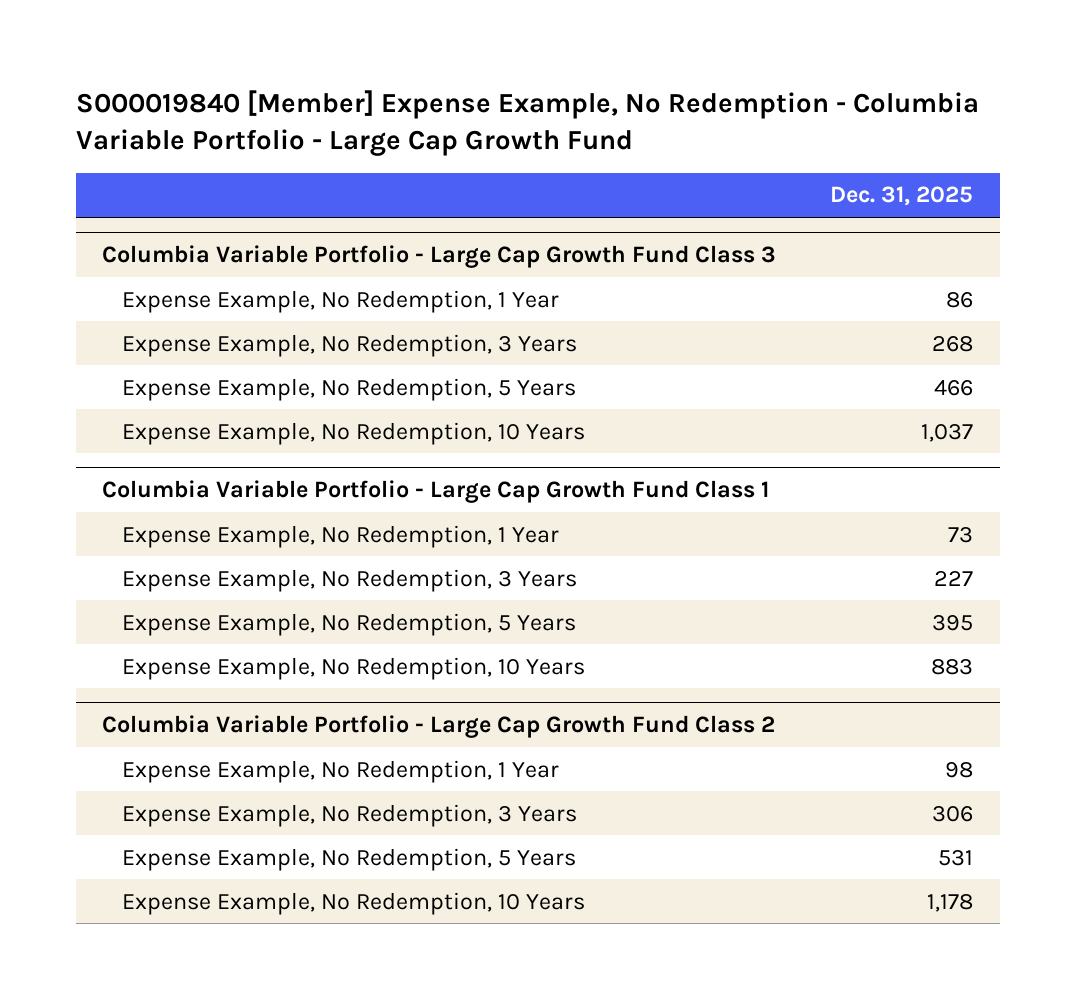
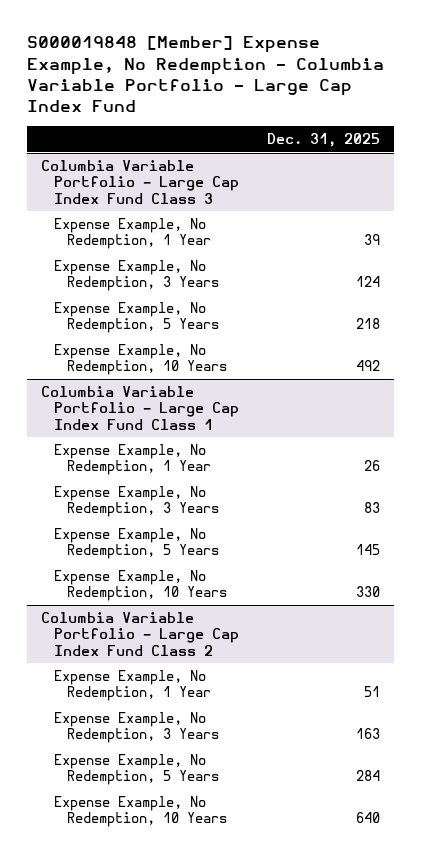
- S000019840 [Member] Expense Example, No Redemption - Columbia Variable Portfolio - Large Cap Growth Fund
+ S000019848 [Member] Expense Example, No Redemption - Columbia Variable Portfolio - Large Cap Index Fund
- Columbia Variable Portfolio - Large Cap Growth Fund Class 3
- Expense Example, No Redemption, 1 Year | 86
- Expense Example, No Redemption, 3 Years | 268
- Expense Example, No Redemption, 5 Years | 466
- Expense Example, No Redemption, 10 Years | 1,037
- Columbia Variable Portfolio - Large Cap Growth Fund Class 1
- Expense Example, No Redemption, 1 Year | 73
- Expense Example, No Redemption, 3 Years | 227
- Expense Example, No Redemption, 5 Years | 395
- Expense Example, No Redemption, 10 Years | 883
- Columbia Variable Portfolio - Large Cap Growth Fund Class 2
- Expense Example, No Redemption, 1 Year | 98
- Expense Example, No Redemption, 3 Years | 306
- Expense Example, No Redemption, 5 Years | 531
- Expense Example, No Redemption, 10 Years | 1,178
+ Columbia Variable Portfolio - Large Cap Index Fund Class 3
+ Expense Example, No Redemption, 1 Year | 39
+ Expense Example, No Redemption, 3 Years | 124
+ Expense Example, No Redemption, 5 Years | 218
+ Expense Example, No Redemption, 10 Years | 492
+ Columbia Variable Portfolio - Large Cap Index Fund Class 1
+ Expense Example, No Redemption, 1 Year | 26
+ Expense Example, No Redemption, 3 Years | 83
+ Expense Example, No Redemption, 5 Years | 145
+ Expense Example, No Redemption, 10 Years | 330
+ Columbia Variable Portfolio - Large Cap Index Fund Class 2
+ Expense Example, No Redemption, 1 Year | 51
+ Expense Example, No Redemption, 3 Years | 163
+ Expense Example, No Redemption, 5 Years | 284
+ Expense Example, No Redemption, 10 Years | 640

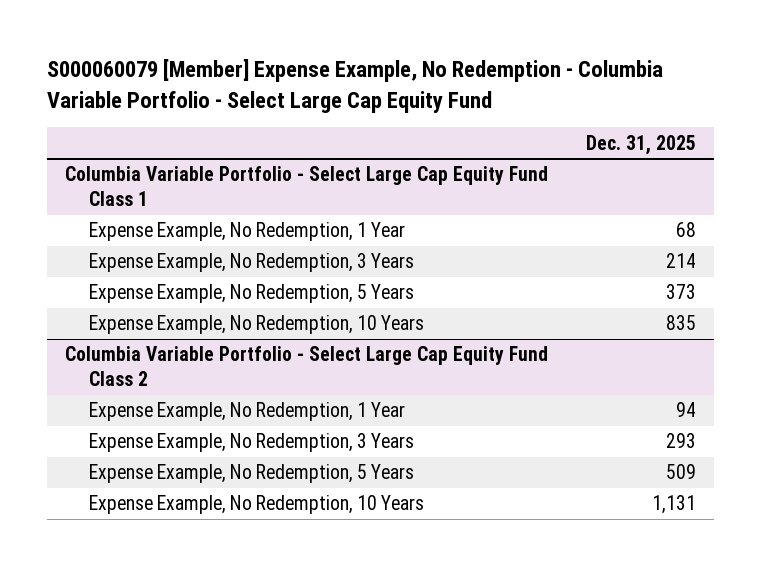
- S000019848 [Member] Expense Example, No Redemption - Columbia Variable Portfolio - Large Cap Index Fund
+ S000060079 [Member] Expense Example, No Redemption - Columbia Variable Portfolio - Select Large Cap Equity Fund
- Columbia Variable Portfolio - Large Cap Index Fund Class 3
- Expense Example, No Redemption, 1 Year | 39
- Expense Example, No Redemption, 3 Years | 124
- Expense Example, No Redemption, 5 Years | 218
- Expense Example, No Redemption, 10 Years | 492
- Columbia Variable Portfolio - Large Cap Index Fund Class 1
- Expense Example, No Redemption, 1 Year | 26
- Expense Example, No Redemption, 3 Years | 83
- Expense Example, No Redemption, 5 Years | 145
- Expense Example, No Redemption, 10 Years | 330
- Columbia Variable Portfolio - Large Cap Index Fund Class 2
- Expense Example, No Redemption, 1 Year | 51
- Expense Example, No Redemption, 3 Years | 163
- Expense Example, No Redemption, 5 Years | 284
- Expense Example, No Redemption, 10 Years | 640
+ Columbia Variable Portfolio - Select Large Cap Equity Fund Class 1
+ Expense Example, No Redemption, 1 Year | 68
+ Expense Example, No Redemption, 3 Years | 214
+ Expense Example, No Redemption, 5 Years | 373
+ Expense Example, No Redemption, 10 Years | 835
+ Columbia Variable Portfolio - Select Large Cap Equity Fund Class 2
+ Expense Example, No Redemption, 1 Year | 94
+ Expense Example, No Redemption, 3 Years | 293
+ Expense Example, No Redemption, 5 Years | 509
+ Expense Example, No Redemption, 10 Years | 1,131

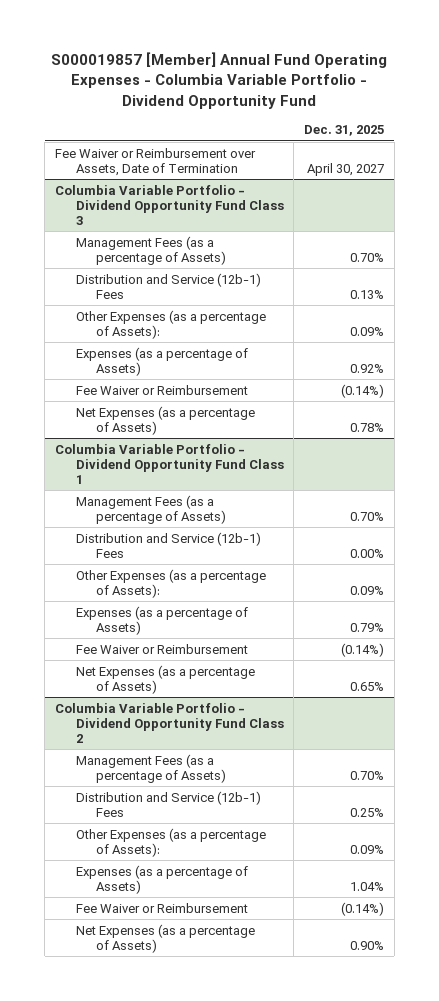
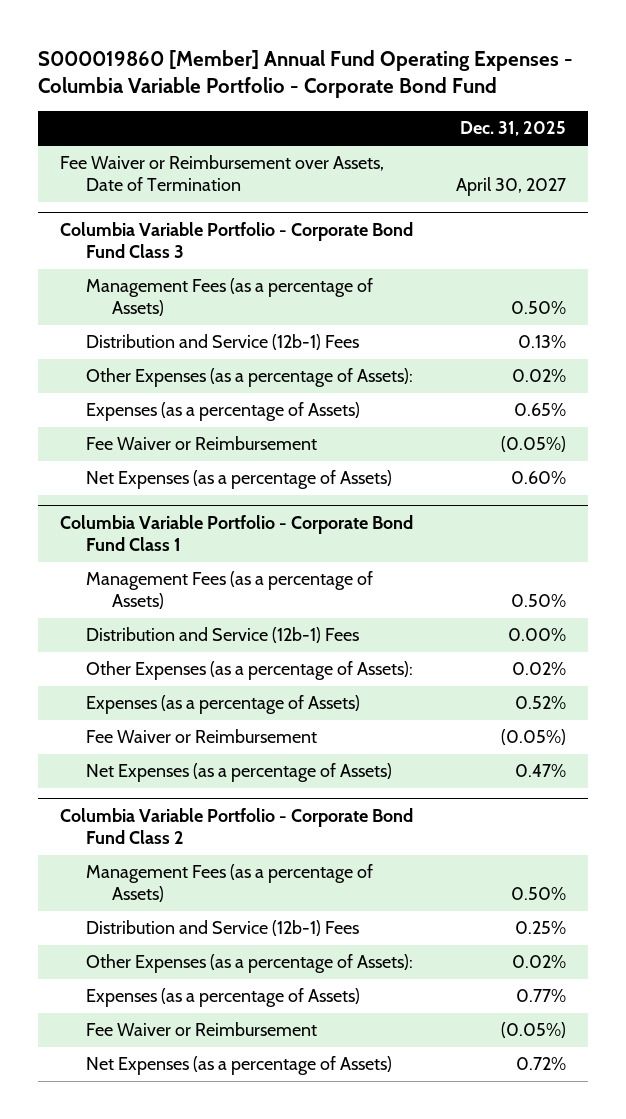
- S000019857 [Member] Annual Fund Operating Expenses - Columbia Variable Portfolio - Dividend Opportunity Fund
+ S000019860 [Member] Annual Fund Operating Expenses - Columbia Variable Portfolio - Corporate Bond Fund
- Columbia Variable Portfolio - Dividend Opportunity Fund Class 3
- Management Fees (as a percentage of Assets) | 0.70%
+ Columbia Variable Portfolio - Corporate Bond Fund Class 3
+ Management Fees (as a percentage of Assets) | 0.50%
- Other Expenses (as a percentage of Assets): | 0.09%
- Expenses (as a percentage of Assets) | 0.92%
- Fee Waiver or Reimbursement | (0.14%)
- Net Expenses (as a percentage of Assets) | 0.78%
- Columbia Variable Portfolio - Dividend Opportunity Fund Class 1
- Management Fees (as a percentage of Assets) | 0.70%
+ Other Expenses (as a percentage of Assets): | 0.02%
+ Expenses (as a percentage of Assets) | 0.65%
+ Fee Waiver or Reimbursement | (0.05%)
+ Net Expenses (as a percentage of Assets) | 0.60%
+ Columbia Variable Portfolio - Corporate Bond Fund Class 1
+ Management Fees (as a percentage of Assets) | 0.50%
- Other Expenses (as a percentage of Assets): | 0.09%
- Expenses (as a percentage of Assets) | 0.79%
- Fee Waiver or Reimbursement | (0.14%)
- Net Expenses (as a percentage of Assets) | 0.65%
- Columbia Variable Portfolio - Dividend Opportunity Fund Class 2
- Management Fees (as a percentage of Assets) | 0.70%
+ Other Expenses (as a percentage of Assets): | 0.02%
+ Expenses (as a percentage of Assets) | 0.52%
+ Fee Waiver or Reimbursement | (0.05%)
+ Net Expenses (as a percentage of Assets) | 0.47%
+ Columbia Variable Portfolio - Corporate Bond Fund Class 2
+ Management Fees (as a percentage of Assets) | 0.50%
- Other Expenses (as a percentage of Assets): | 0.09%
- Expenses (as a percentage of Assets) | 1.04%
- Fee Waiver or Reimbursement | (0.14%)
- Net Expenses (as a percentage of Assets) | 0.90%
+ Other Expenses (as a percentage of Assets): | 0.02%
+ Expenses (as a percentage of Assets) | 0.77%
+ Fee Waiver or Reimbursement | (0.05%)
+ Net Expenses (as a percentage of Assets) | 0.72%

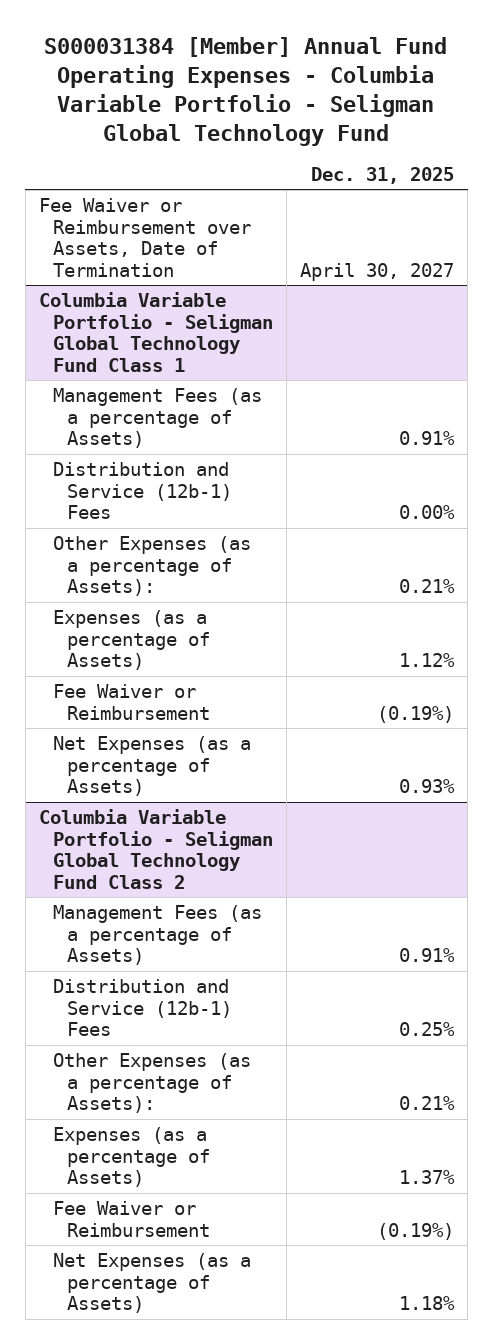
- S000019860 [Member] Annual Fund Operating Expenses - Columbia Variable Portfolio - Corporate Bond Fund
+ S000031384 [Member] Annual Fund Operating Expenses - Columbia Variable Portfolio - Seligman Global Technology Fund
- Columbia Variable Portfolio - Corporate Bond Fund Class 3
- Management Fees (as a percentage of Assets) | 0.50%
- Distribution and Service (12b-1) Fees | 0.13%
- Other Expenses (as a percentage of Assets): | 0.02%
- Expenses (as a percentage of Assets) | 0.65%
- Fee Waiver or Reimbursement | (0.05%)
- Net Expenses (as a percentage of Assets) | 0.60%
- Columbia Variable Portfolio - Corporate Bond Fund Class 1
- Management Fees (as a percentage of Assets) | 0.50%
+ Columbia Variable Portfolio - Seligman Global Technology Fund Class 1
+ Management Fees (as a percentage of Assets) | 0.91%
- Other Expenses (as a percentage of Assets): | 0.02%
- Expenses (as a percentage of Assets) | 0.52%
- Fee Waiver or Reimbursement | (0.05%)
- Net Expenses (as a percentage of Assets) | 0.47%
- Columbia Variable Portfolio - Corporate Bond Fund Class 2
- Management Fees (as a percentage of Assets) | 0.50%
+ Other Expenses (as a percentage of Assets): | 0.21%
+ Expenses (as a percentage of Assets) | 1.12%
+ Fee Waiver or Reimbursement | (0.19%)
+ Net Expenses (as a percentage of Assets) | 0.93%
+ Columbia Variable Portfolio - Seligman Global Technology Fund Class 2
+ Management Fees (as a percentage of Assets) | 0.91%
- Other Expenses (as a percentage of Assets): | 0.02%
- Expenses (as a percentage of Assets) | 0.77%
- Fee Waiver or Reimbursement | (0.05%)
- Net Expenses (as a percentage of Assets) | 0.72%
+ Other Expenses (as a percentage of Assets): | 0.21%
+ Expenses (as a percentage of Assets) | 1.37%
+ Fee Waiver or Reimbursement | (0.19%)
+ Net Expenses (as a percentage of Assets) | 1.18%

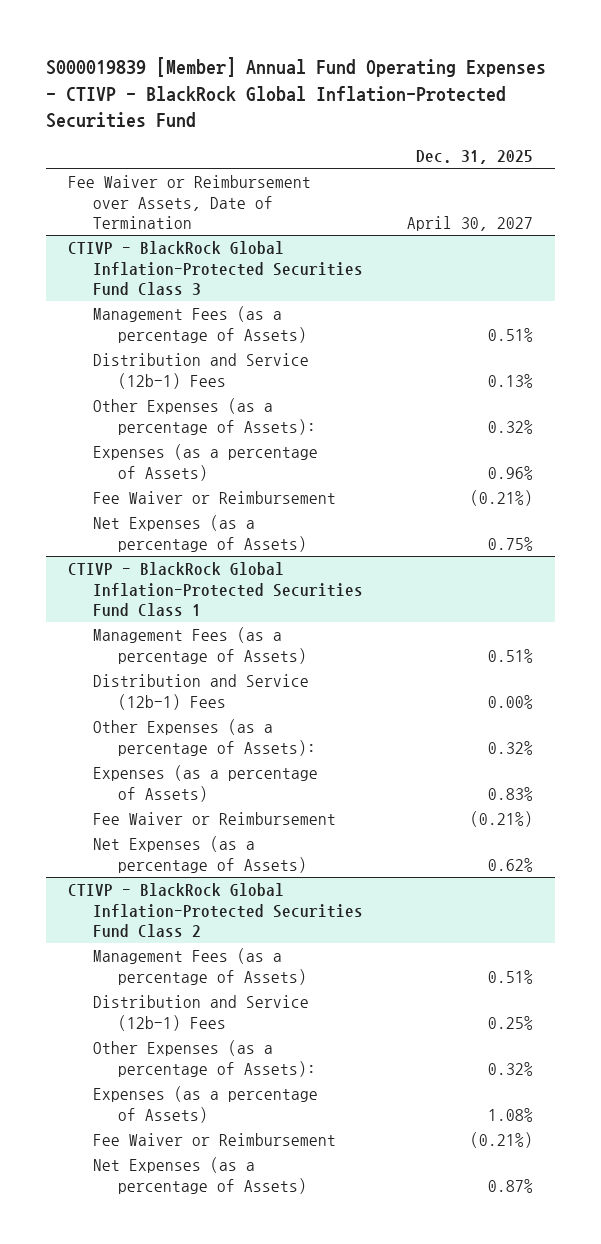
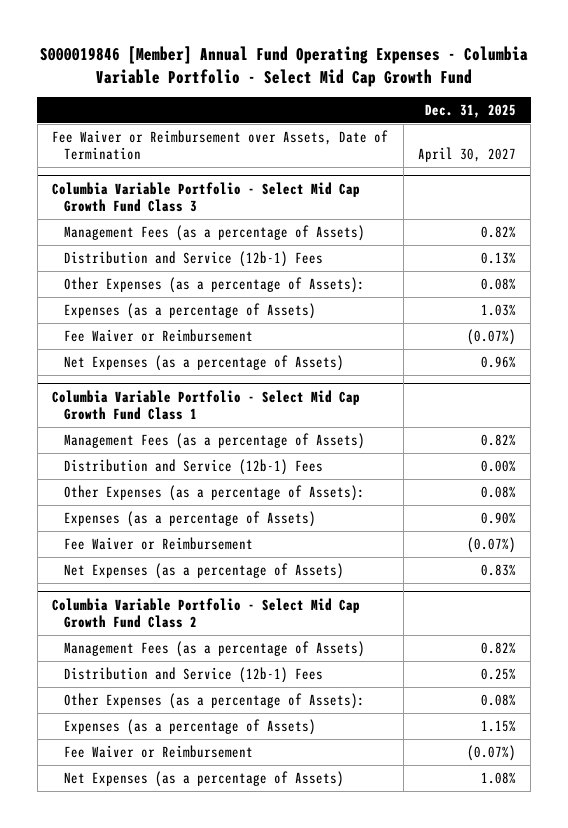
- S000019839 [Member] Annual Fund Operating Expenses - CTIVP - BlackRock Global Inflation-Protected Securities Fund
+ S000019846 [Member] Annual Fund Operating Expenses - Columbia Variable Portfolio - Select Mid Cap Growth Fund
- CTIVP - BlackRock Global Inflation-Protected Securities Fund Class 3
- Management Fees (as a percentage of Assets) | 0.51%
+ Columbia Variable Portfolio - Select Mid Cap Growth Fund Class 3
+ Management Fees (as a percentage of Assets) | 0.82%
- Other Expenses (as a percentage of Assets): | 0.32%
- Expenses (as a percentage of Assets) | 0.96%
- Fee Waiver or Reimbursement | (0.21%)
- Net Expenses (as a percentage of Assets) | 0.75%
- CTIVP - BlackRock Global Inflation-Protected Securities Fund Class 1
- Management Fees (as a percentage of Assets) | 0.51%
+ Other Expenses (as a percentage of Assets): | 0.08%
+ Expenses (as a percentage of Assets) | 1.03%
+ Fee Waiver or Reimbursement | (0.07%)
+ Net Expenses (as a percentage of Assets) | 0.96%
+ Columbia Variable Portfolio - Select Mid Cap Growth Fund Class 1
+ Management Fees (as a percentage of Assets) | 0.82%
- Other Expenses (as a percentage of Assets): | 0.32%
- Expenses (as a percentage of Assets) | 0.83%
- Fee Waiver or Reimbursement | (0.21%)
- Net Expenses (as a percentage of Assets) | 0.62%
- CTIVP - BlackRock Global Inflation-Protected Securities Fund Class 2
- Management Fees (as a percentage of Assets) | 0.51%
+ Other Expenses (as a percentage of Assets): | 0.08%
+ Expenses (as a percentage of Assets) | 0.90%
+ Fee Waiver or Reimbursement | (0.07%)
+ Net Expenses (as a percentage of Assets) | 0.83%
+ Columbia Variable Portfolio - Select Mid Cap Growth Fund Class 2
+ Management Fees (as a percentage of Assets) | 0.82%
- Other Expenses (as a percentage of Assets): | 0.32%
- Expenses (as a percentage of Assets) | 1.08%
- Fee Waiver or Reimbursement | (0.21%)
- Net Expenses (as a percentage of Assets) | 0.87%
+ Other Expenses (as a percentage of Assets): | 0.08%
+ Expenses (as a percentage of Assets) | 1.15%
+ Fee Waiver or Reimbursement | (0.07%)
+ Net Expenses (as a percentage of Assets) | 1.08%

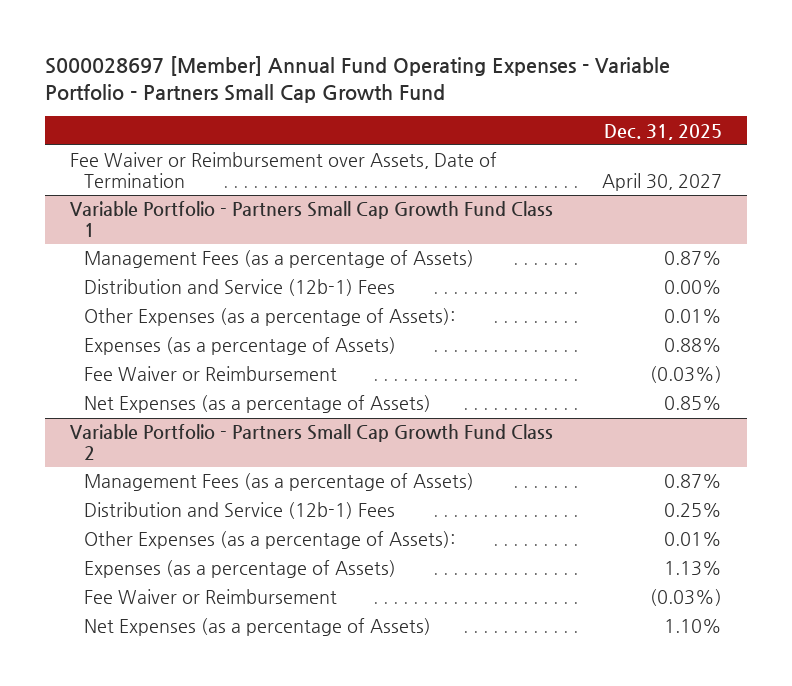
- S000019846 [Member] Annual Fund Operating Expenses - Columbia Variable Portfolio - Select Mid Cap Growth Fund
+ S000028697 [Member] Annual Fund Operating Expenses - Variable Portfolio - Partners Small Cap Growth Fund
- Columbia Variable Portfolio - Select Mid Cap Growth Fund Class 3
- Management Fees (as a percentage of Assets) | 0.82%
- Distribution and Service (12b-1) Fees | 0.13%
- Other Expenses (as a percentage of Assets): | 0.08%
- Expenses (as a percentage of Assets) | 1.03%
- Fee Waiver or Reimbursement | (0.07%)
- Net Expenses (as a percentage of Assets) | 0.96%
- Columbia Variable Portfolio - Select Mid Cap Growth Fund Class 1
- Management Fees (as a percentage of Assets) | 0.82%
+ Variable Portfolio - Partners Small Cap Growth Fund Class 1
+ Management Fees (as a percentage of Assets) | 0.87%
- Other Expenses (as a percentage of Assets): | 0.08%
- Expenses (as a percentage of Assets) | 0.90%
- Fee Waiver or Reimbursement | (0.07%)
- Net Expenses (as a percentage of Assets) | 0.83%
- Columbia Variable Portfolio - Select Mid Cap Growth Fund Class 2
- Management Fees (as a percentage of Assets) | 0.82%
+ Other Expenses (as a percentage of Assets): | 0.01%
+ Expenses (as a percentage of Assets) | 0.88%
+ Fee Waiver or Reimbursement | (0.03%)
+ Net Expenses (as a percentage of Assets) | 0.85%
+ Variable Portfolio - Partners Small Cap Growth Fund Class 2
+ Management Fees (as a percentage of Assets) | 0.87%
- Other Expenses (as a percentage of Assets): | 0.08%
- Expenses (as a percentage of Assets) | 1.15%
- Fee Waiver or Reimbursement | (0.07%)
- Net Expenses (as a percentage of Assets) | 1.08%
+ Other Expenses (as a percentage of Assets): | 0.01%
+ Expenses (as a percentage of Assets) | 1.13%
+ Fee Waiver or Reimbursement | (0.03%)
+ Net Expenses (as a percentage of Assets) | 1.10%

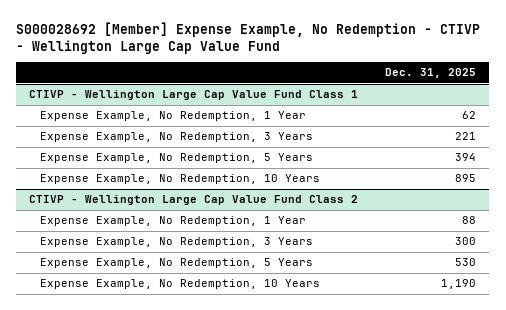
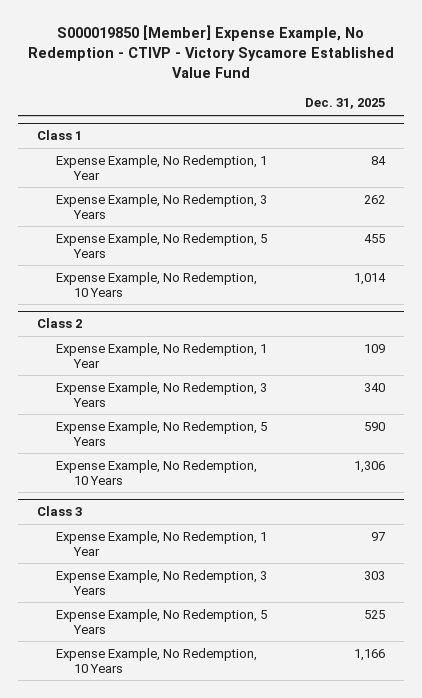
- S000028692 [Member] Expense Example, No Redemption - CTIVP - Wellington Large Cap Value Fund
+ S000019850 [Member] Expense Example, No Redemption - CTIVP - Victory Sycamore Established Value Fund
- CTIVP - Wellington Large Cap Value Fund Class 1
- Expense Example, No Redemption, 1 Year | 62
- Expense Example, No Redemption, 3 Years | 221
- Expense Example, No Redemption, 5 Years | 394
- Expense Example, No Redemption, 10 Years | 895
- CTIVP - Wellington Large Cap Value Fund Class 2
- Expense Example, No Redemption, 1 Year | 88
- Expense Example, No Redemption, 3 Years | 300
- Expense Example, No Redemption, 5 Years | 530
- Expense Example, No Redemption, 10 Years | 1,190
+ Class 1
+ Expense Example, No Redemption, 1 Year | 84
+ Expense Example, No Redemption, 3 Years | 262
+ Expense Example, No Redemption, 5 Years | 455
+ Expense Example, No Redemption, 10 Years | 1,014
+ Class 2
+ Expense Example, No Redemption, 1 Year | 109
+ Expense Example, No Redemption, 3 Years | 340
+ Expense Example, No Redemption, 5 Years | 590
+ Expense Example, No Redemption, 10 Years | 1,306
+ Class 3
+ Expense Example, No Redemption, 1 Year | 97
+ Expense Example, No Redemption, 3 Years | 303
+ Expense Example, No Redemption, 5 Years | 525
+ Expense Example, No Redemption, 10 Years | 1,166

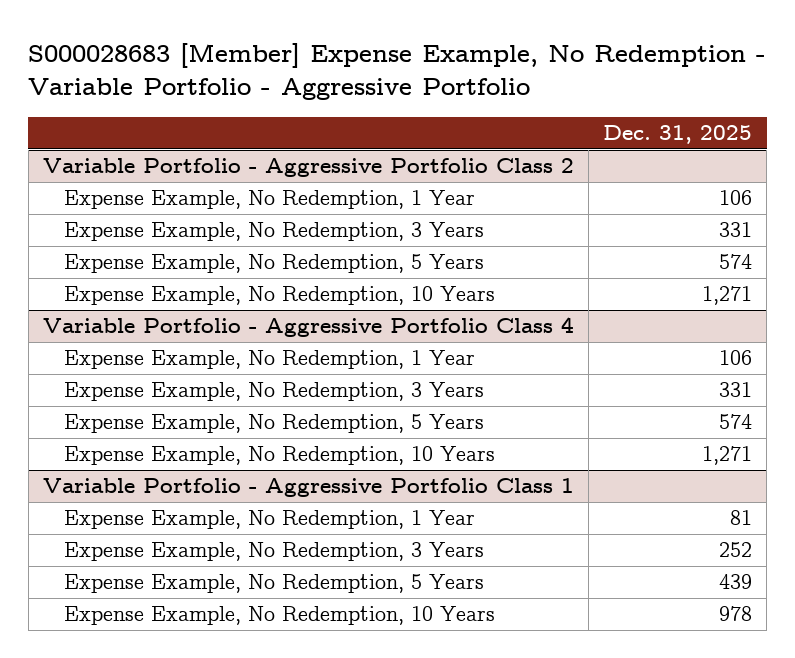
- S000019850 [Member] Expense Example, No Redemption - CTIVP - Victory Sycamore Established Value Fund
+ S000028683 [Member] Expense Example, No Redemption - Variable Portfolio - Aggressive Portfolio
- Class 1
- Expense Example, No Redemption, 1 Year | 84
- Expense Example, No Redemption, 3 Years | 262
- Expense Example, No Redemption, 5 Years | 455
- Expense Example, No Redemption, 10 Years | 1,014
- Class 2
- Expense Example, No Redemption, 1 Year | 109
- Expense Example, No Redemption, 3 Years | 340
- Expense Example, No Redemption, 5 Years | 590
- Expense Example, No Redemption, 10 Years | 1,306
- Class 3
- Expense Example, No Redemption, 1 Year | 97
- Expense Example, No Redemption, 3 Years | 303
- Expense Example, No Redemption, 5 Years | 525
- Expense Example, No Redemption, 10 Years | 1,166
+ Variable Portfolio - Aggressive Portfolio Class 2
+ Expense Example, No Redemption, 1 Year | 106
+ Expense Example, No Redemption, 3 Years | 331
+ Expense Example, No Redemption, 5 Years | 574
+ Expense Example, No Redemption, 10 Years | 1,271
+ Variable Portfolio - Aggressive Portfolio Class 4
+ Expense Example, No Redemption, 1 Year | 106
+ Expense Example, No Redemption, 3 Years | 331
+ Expense Example, No Redemption, 5 Years | 574
+ Expense Example, No Redemption, 10 Years | 1,271
+ Variable Portfolio - Aggressive Portfolio Class 1
+ Expense Example, No Redemption, 1 Year | 81
+ Expense Example, No Redemption, 3 Years | 252
+ Expense Example, No Redemption, 5 Years | 439
+ Expense Example, No Redemption, 10 Years | 978

